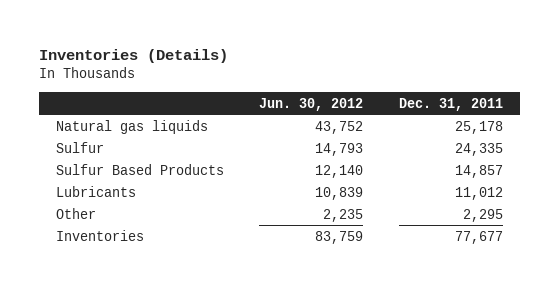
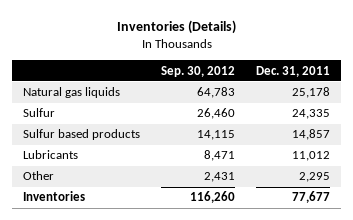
- | Jun. 30, 2012 | Dec. 31, 2011
+ | Sep. 30, 2012 | Dec. 31, 2011
- Sulfur Based Products | 12,140 | 14,857
+ Sulfur based products | 14,115 | 14,857

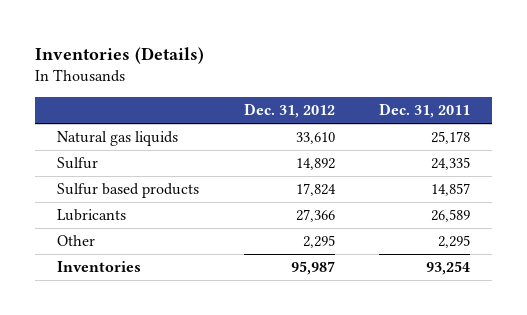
- | Sep. 30, 2012 | Dec. 31, 2011
+ | Dec. 31, 2012 | Dec. 31, 2011
- Lubricants | 8,471 | 11,012
+ Lubricants | 27,366 | 26,589
- Inventories | 116,260 | 77,677
+ Inventories | 95,987 | 93,254

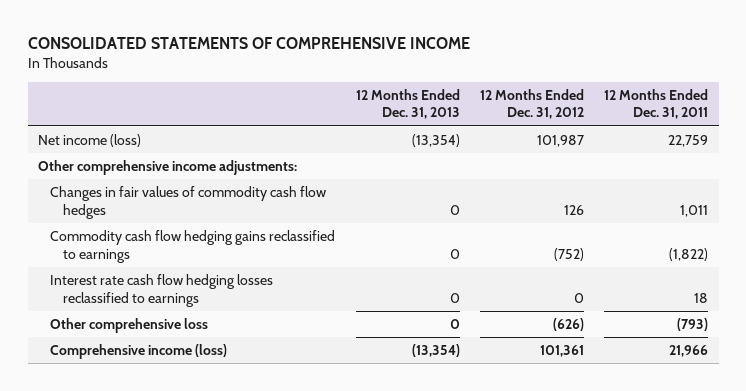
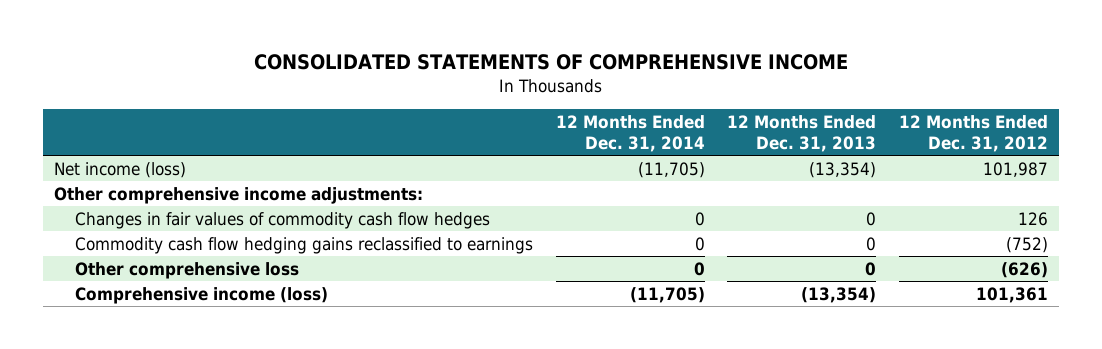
- | 12 Months Ended Dec. 31, 2013 | 12 Months Ended Dec. 31, 2012 | 12 Months Ended Dec. 31, 2011
+ | 12 Months Ended Dec. 31, 2014 | 12 Months Ended Dec. 31, 2013 | 12 Months Ended Dec. 31, 2012
- Interest rate cash flow hedging losses reclassified to earnings | 0 | 0 | 18

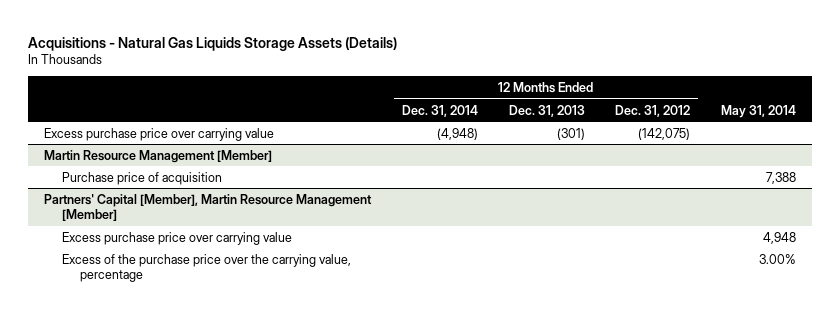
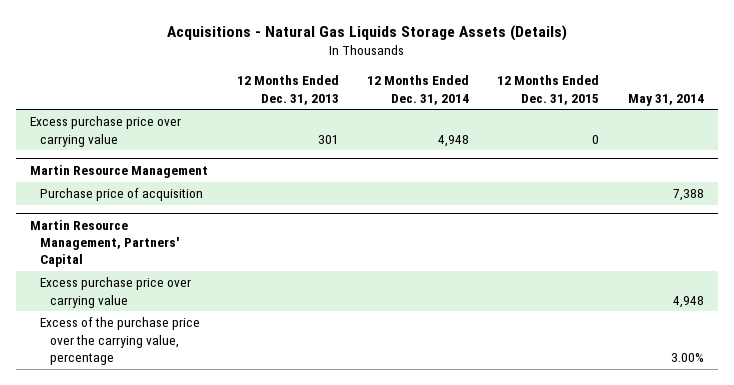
- | 12 Months Ended Dec. 31, 2014 | 12 Months Ended Dec. 31, 2013 | 12 Months Ended Dec. 31, 2012 | May 31, 2014
+ | 12 Months Ended Dec. 31, 2013 | 12 Months Ended Dec. 31, 2014 | 12 Months Ended Dec. 31, 2015 | May 31, 2014
- Excess purchase price over carrying value | (4,948) | (301) | (142,075) |
- Martin Resource Management [Member]
+ Excess purchase price over carrying value | 301 | 4,948 | 0 |
+ Martin Resource Management
- Partners' Capital [Member], Martin Resource Management [Member]
+ Martin Resource Management, Partners' Capital

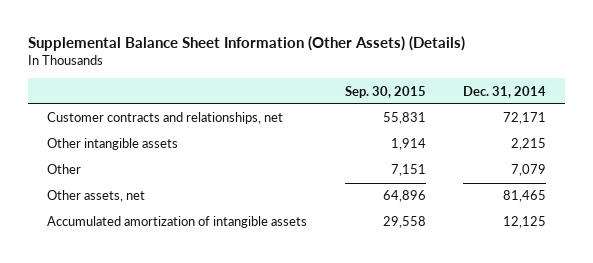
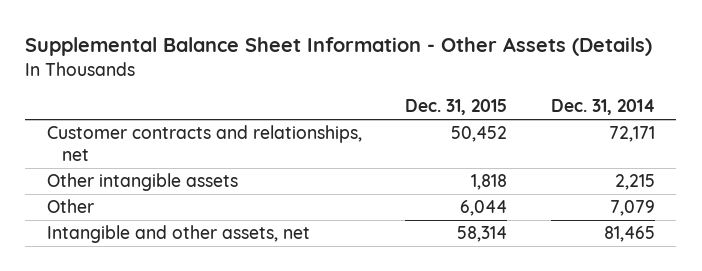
- Supplemental Balance Sheet Information (Other Assets) (Details)
+ Supplemental Balance Sheet Information - Other Assets (Details)
- | Sep. 30, 2015 | Dec. 31, 2014
+ | Dec. 31, 2015 | Dec. 31, 2014
- Other assets, net | 64,896 | 81,465
- Accumulated amortization of intangible assets | 29,558 | 12,125
+ Intangible and other assets, net | 58,314 | 81,465

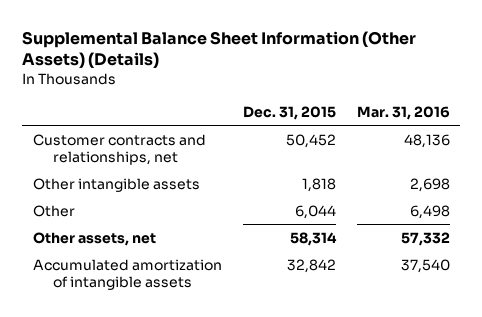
- Supplemental Balance Sheet Information - Other Assets (Details)
+ Supplemental Balance Sheet Information (Other Assets) (Details)
- | Dec. 31, 2015 | Dec. 31, 2014
+ | Dec. 31, 2015 | Mar. 31, 2016
- Intangible and other assets, net | 58,314 | 81,465
+ Other assets, net | 58,314 | 57,332
+ Accumulated amortization of intangible assets | 32,842 | 37,540

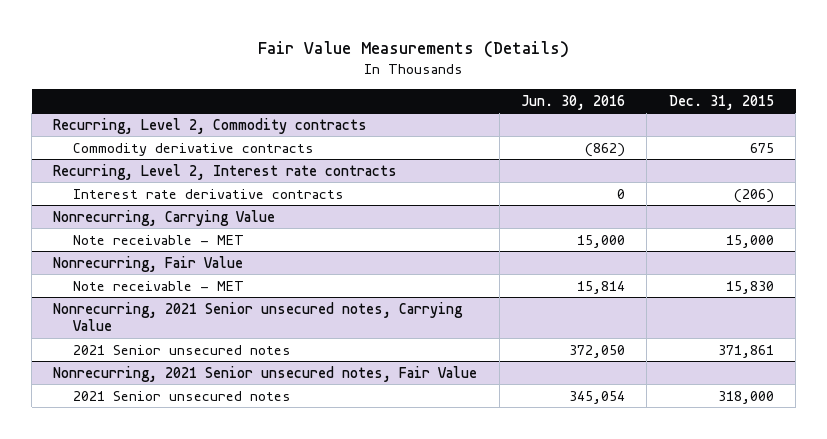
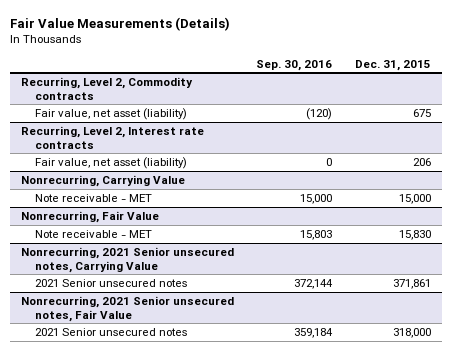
- | Jun. 30, 2016 | Dec. 31, 2015
+ | Sep. 30, 2016 | Dec. 31, 2015
@ Recurring, Level 2, Commodity contracts
- Commodity derivative contracts | (862) | 675
+ Fair value, net asset (liability) | (120) | 675
@ Recurring, Level 2, Interest rate contracts
- Interest rate derivative contracts | 0 | (206)
+ Fair value, net asset (liability) | 0 | 206

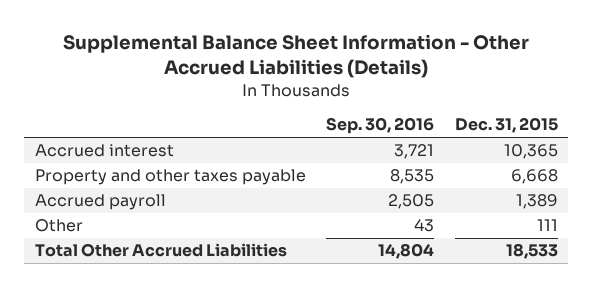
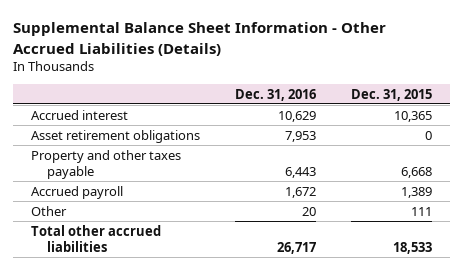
- | Sep. 30, 2016 | Dec. 31, 2015
+ | Dec. 31, 2016 | Dec. 31, 2015
+ Asset retirement obligations | 7,953 | 0
- Total Other Accrued Liabilities | 14,804 | 18,533
+ Total other accrued liabilities | 26,717 | 18,533

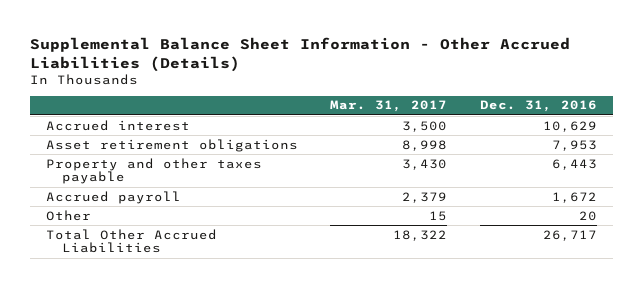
- | Dec. 31, 2016 | Dec. 31, 2015
+ | Mar. 31, 2017 | Dec. 31, 2016
- Total other accrued liabilities | 26,717 | 18,533
+ Total Other Accrued Liabilities | 18,322 | 26,717

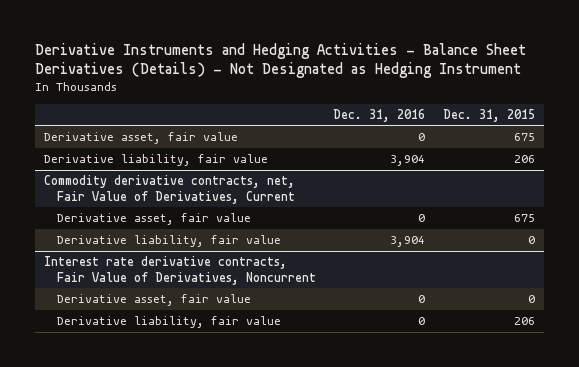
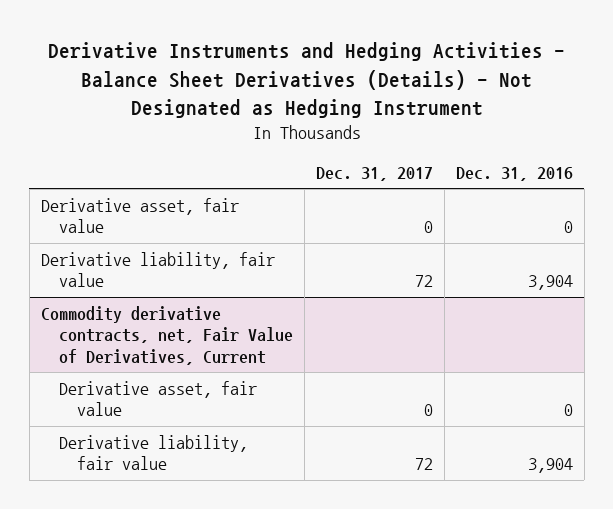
- | Dec. 31, 2016 | Dec. 31, 2015
+ | Dec. 31, 2017 | Dec. 31, 2016
- Interest rate derivative contracts, Fair Value of Derivatives, Noncurrent
- Derivative asset, fair value | 0 | 0
- Derivative liability, fair value | 0 | 206

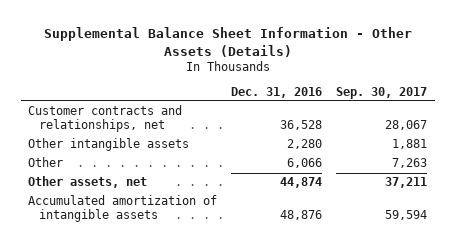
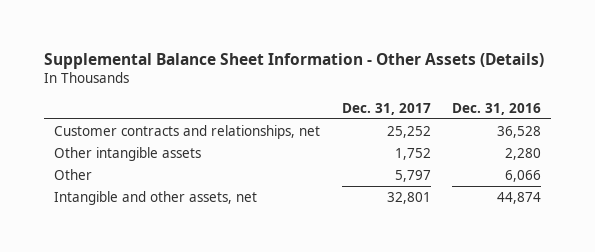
- | Dec. 31, 2016 | Sep. 30, 2017
+ | Dec. 31, 2017 | Dec. 31, 2016
- Other assets, net | 44,874 | 37,211
- Accumulated amortization of intangible assets | 48,876 | 59,594
+ Intangible and other assets, net | 32,801 | 44,874

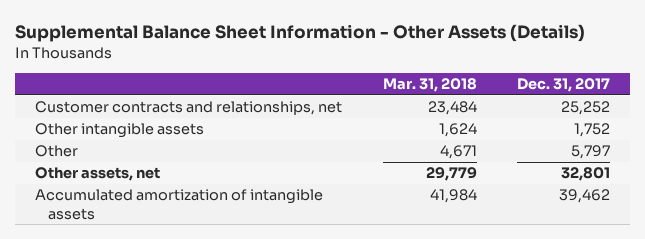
- | Dec. 31, 2017 | Dec. 31, 2016
+ | Mar. 31, 2018 | Dec. 31, 2017
- Intangible and other assets, net | 32,801 | 44,874
+ Other assets, net | 29,779 | 32,801
+ Accumulated amortization of intangible assets | 41,984 | 39,462

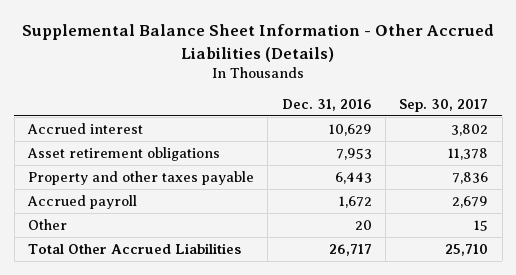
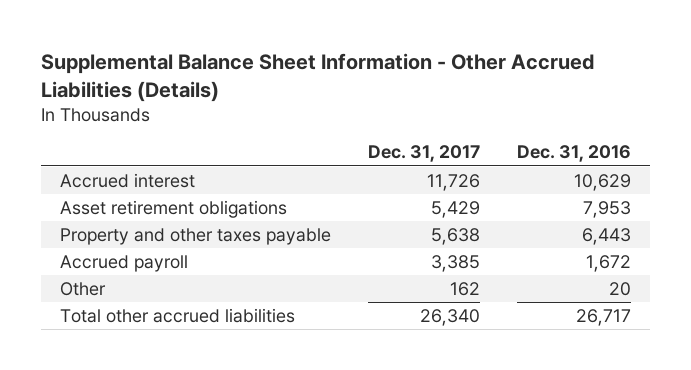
- | Dec. 31, 2016 | Sep. 30, 2017
+ | Dec. 31, 2017 | Dec. 31, 2016
- Total Other Accrued Liabilities | 26,717 | 25,710
+ Total other accrued liabilities | 26,340 | 26,717

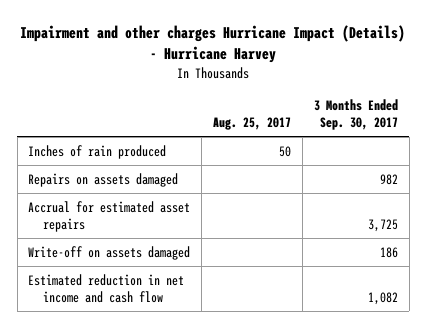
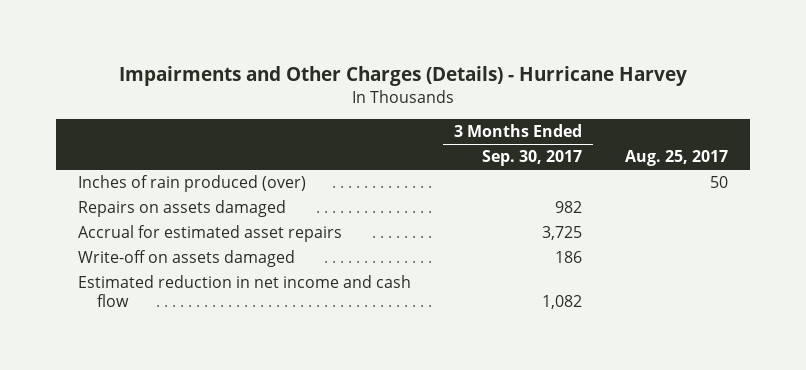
- Impairment and other charges Hurricane Impact (Details) - Hurricane Harvey
+ Impairments and Other Charges (Details) - Hurricane Harvey
- | Aug. 25, 2017 | 3 Months Ended Sep. 30, 2017
+ | 3 Months Ended Sep. 30, 2017 | Aug. 25, 2017
- Inches of rain produced | 50 |
+ Inches of rain produced (over) | | 50

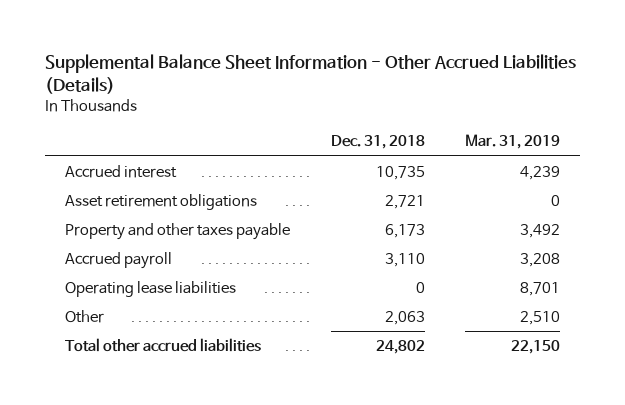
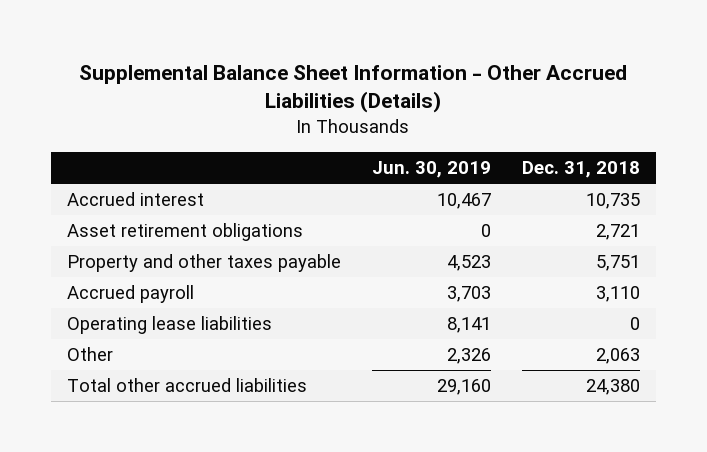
- | Dec. 31, 2018 | Mar. 31, 2019
+ | Jun. 30, 2019 | Dec. 31, 2018
- Property and other taxes payable | 6,173 | 3,492
+ Property and other taxes payable | 4,523 | 5,751
- Total other accrued liabilities | 24,802 | 22,150
+ Total other accrued liabilities | 29,160 | 24,380

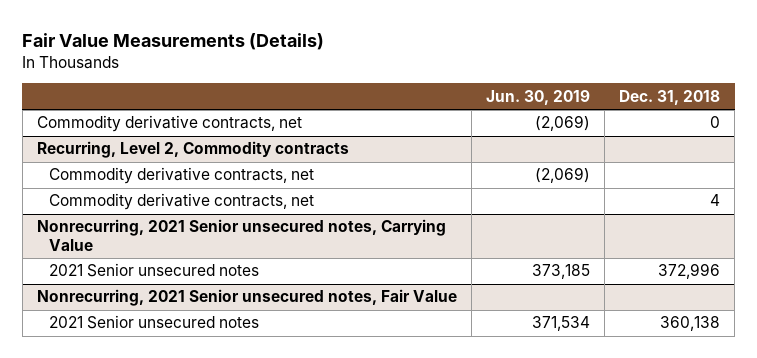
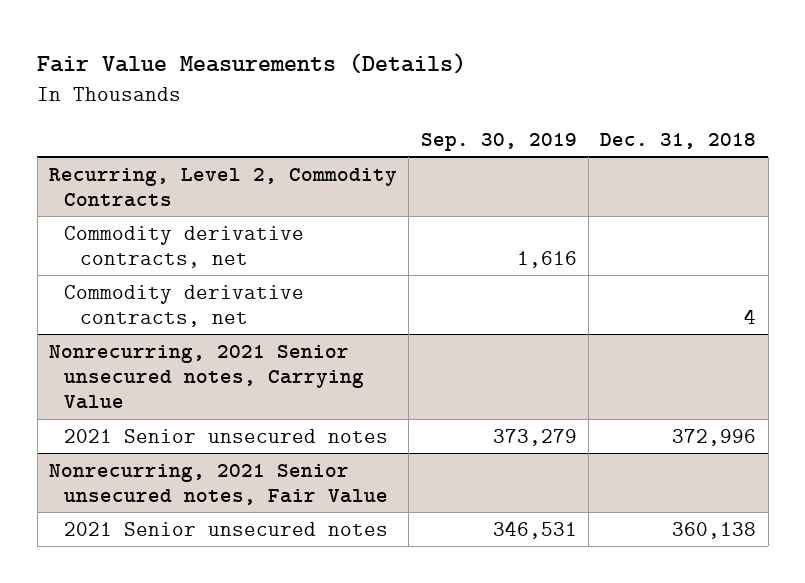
- | Jun. 30, 2019 | Dec. 31, 2018
+ | Sep. 30, 2019 | Dec. 31, 2018
- Commodity derivative contracts, net | (2,069) | 0
- Recurring, Level 2, Commodity contracts
+ Recurring, Level 2, Commodity Contracts

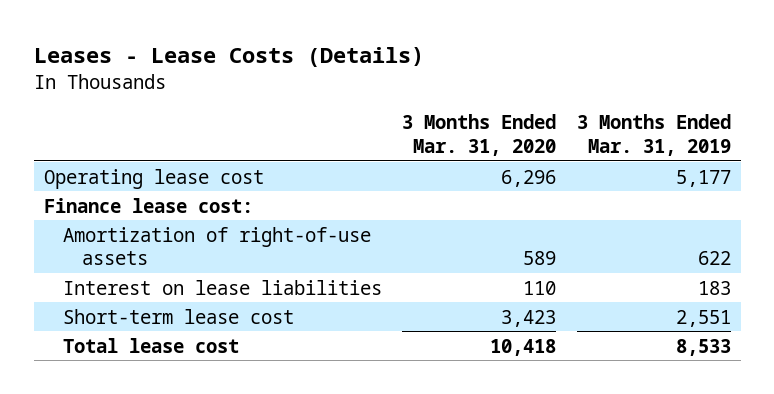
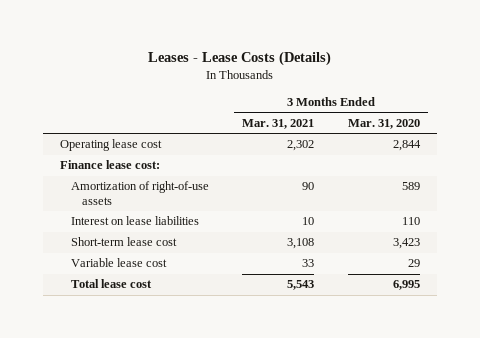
- | 3 Months Ended Mar. 31, 2020 | 3 Months Ended Mar. 31, 2019
+ | 3 Months Ended Mar. 31, 2021 | 3 Months Ended Mar. 31, 2020
- Operating lease cost | 6,296 | 5,177
+ Operating lease cost | 2,302 | 2,844
- Total lease cost | 10,418 | 8,533
+ Variable lease cost | 33 | 29
+ Total lease cost | 5,543 | 6,995

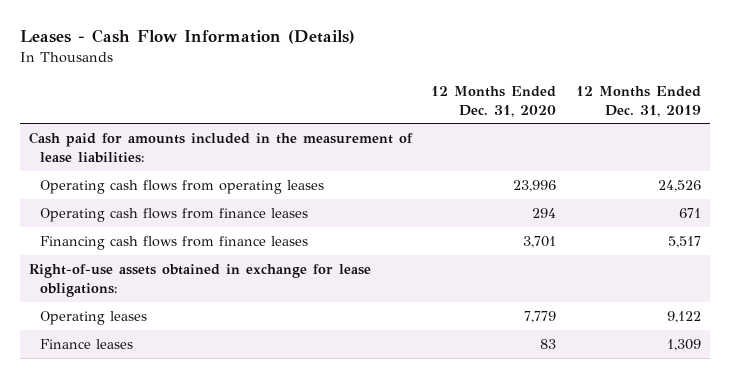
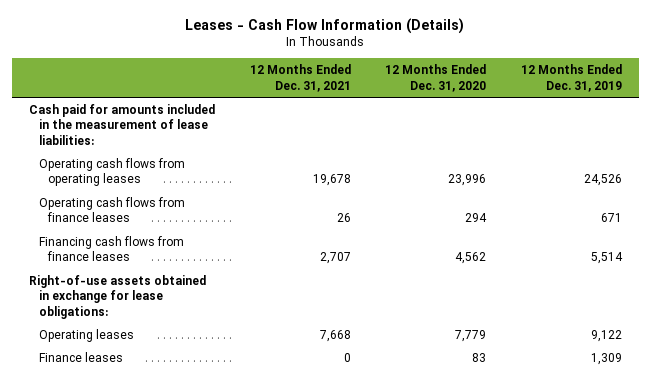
- | 12 Months Ended Dec. 31, 2020 | 12 Months Ended Dec. 31, 2019
+ | 12 Months Ended Dec. 31, 2021 | 12 Months Ended Dec. 31, 2020 | 12 Months Ended Dec. 31, 2019
- Financing cash flows from finance leases | 3,701 | 5,517
+ Financing cash flows from finance leases | 2,707 | 4,562 | 5,514

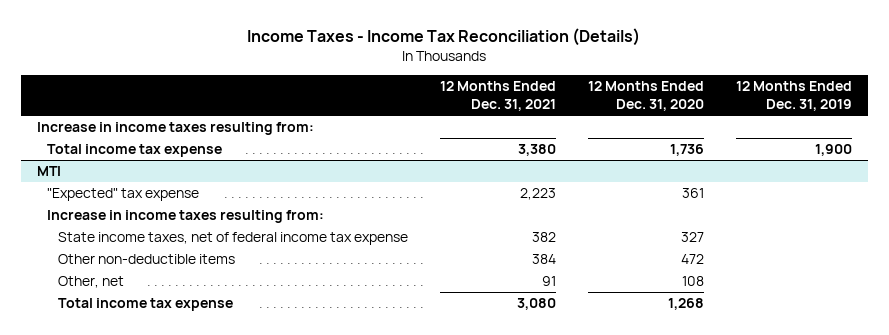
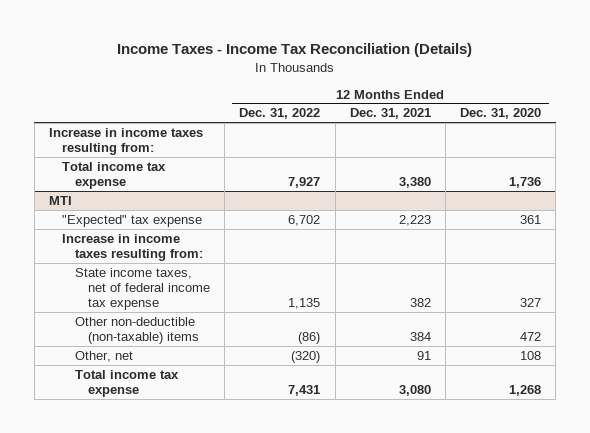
- | 12 Months Ended Dec. 31, 2021 | 12 Months Ended Dec. 31, 2020 | 12 Months Ended Dec. 31, 2019
+ | 12 Months Ended Dec. 31, 2022 | 12 Months Ended Dec. 31, 2021 | 12 Months Ended Dec. 31, 2020
@ MTI
- Other non-deductible items | 384 | 472 |
+ Other non-deductible (non-taxable) items | (86) | 384 | 472

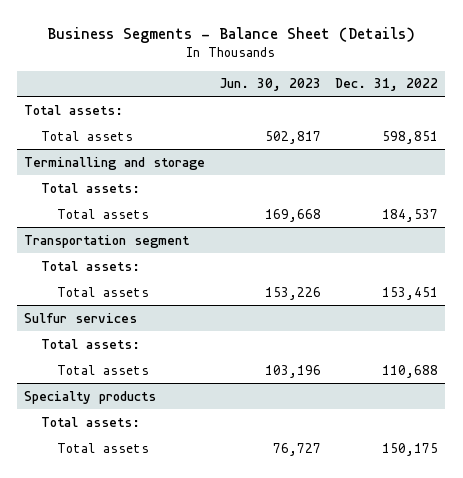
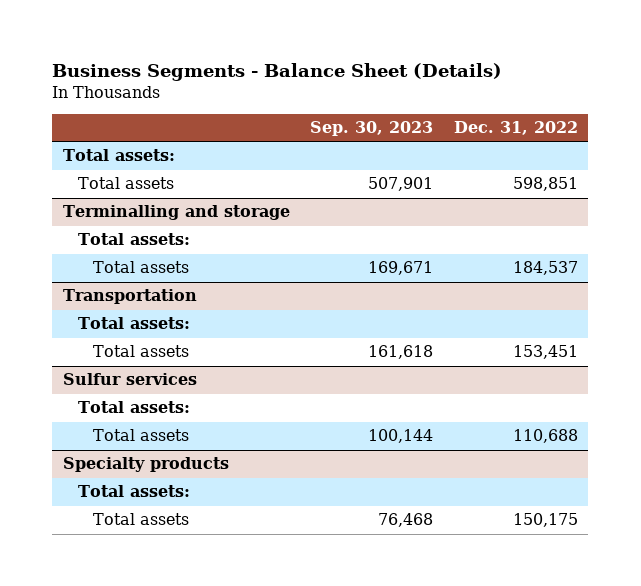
- | Jun. 30, 2023 | Dec. 31, 2022
+ | Sep. 30, 2023 | Dec. 31, 2022
- Transportation segment
+ Transportation

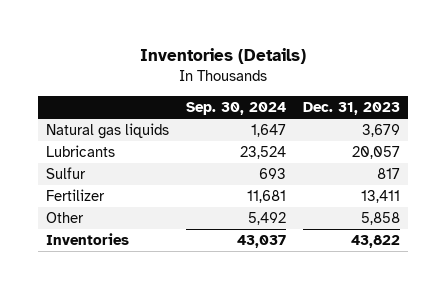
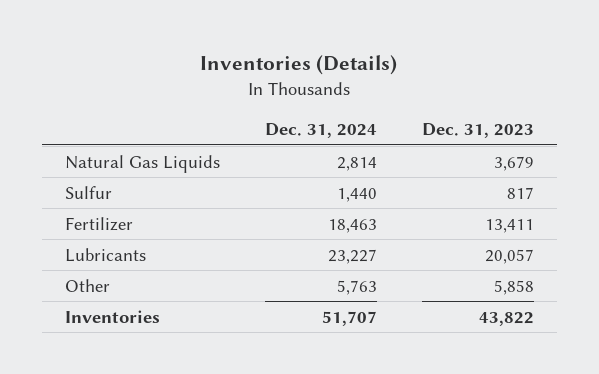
- | Sep. 30, 2024 | Dec. 31, 2023
+ | Dec. 31, 2024 | Dec. 31, 2023
- Natural gas liquids | 1,647 | 3,679
+ Natural Gas Liquids | 2,814 | 3,679
moved down: Lubricants | 23,227 | 20,057

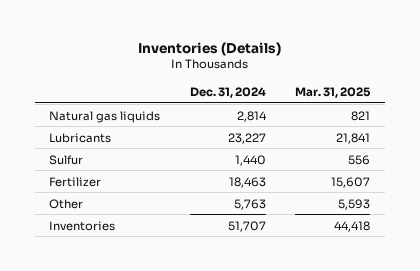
- | Dec. 31, 2024 | Dec. 31, 2023
+ | Dec. 31, 2024 | Mar. 31, 2025
- Natural Gas Liquids | 2,814 | 3,679
+ Natural gas liquids | 2,814 | 821
moved up: Lubricants | 23,227 | 21,841

